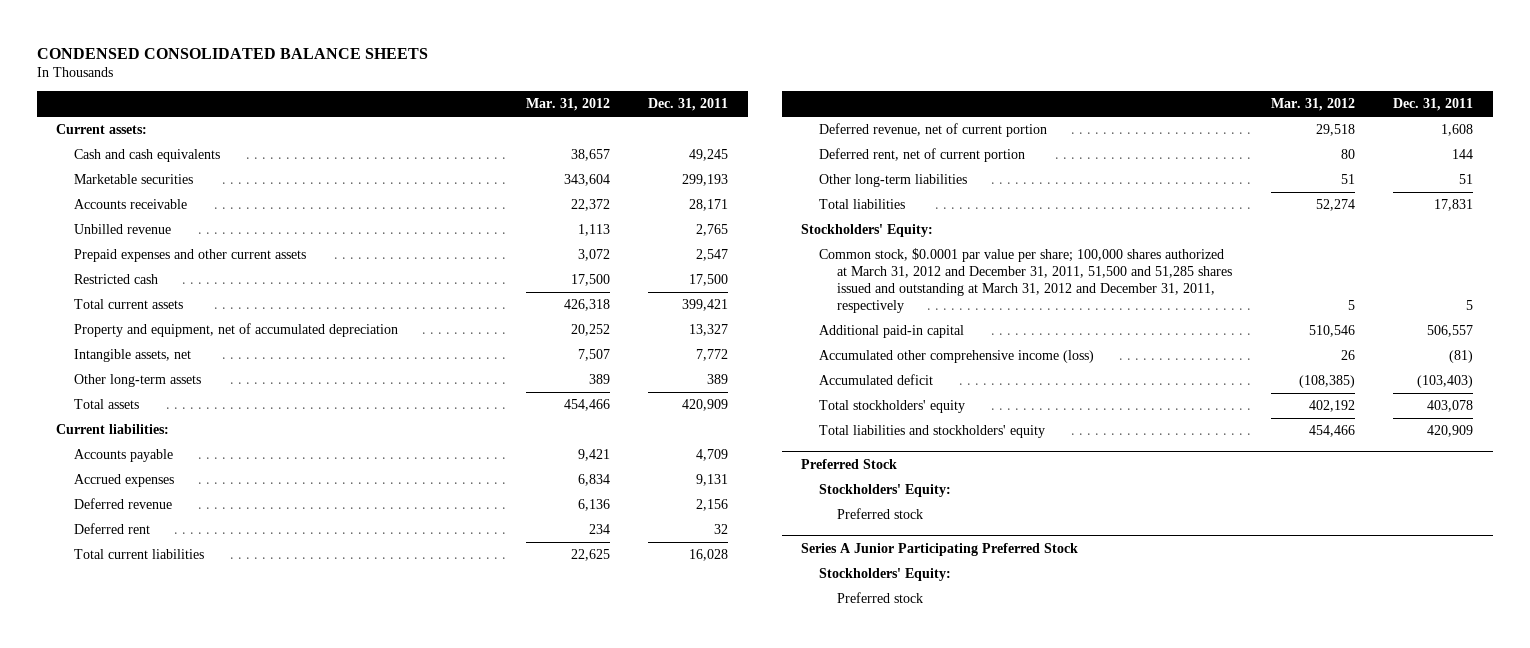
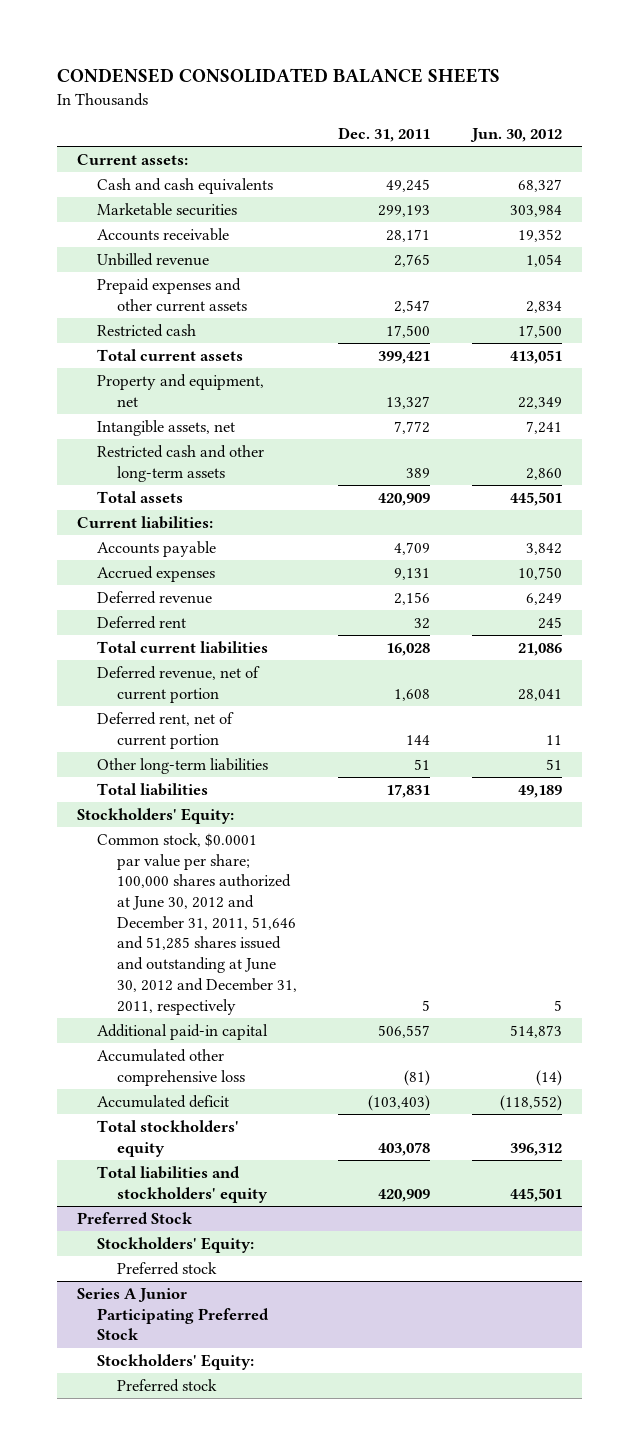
- | Mar. 31, 2012 | Dec. 31, 2011
+ | Dec. 31, 2011 | Jun. 30, 2012
- Property and equipment, net of accumulated depreciation | 20,252 | 13,327
+ Property and equipment, net | 13,327 | 22,349
- Other long-term assets | 389 | 389
+ Restricted cash and other long-term assets | 389 | 2,860
- Common stock, $0.0001 par value per share; 100,000 shares authorized at March 31, 2012 and December 31, 2011, 51,500 and 51,285 shares issued and outstanding at March 31, 2012 and December 31, 2011, respectively | 5 | 5
+ Common stock, $0.0001 par value per share; 100,000 shares authorized at June 30, 2012 and December 31, 2011, 51,646 and 51,285 shares issued and outstanding at June 30, 2012 and December 31, 2011, respectively | 5 | 5
- Accumulated other comprehensive income (loss) | 26 | (81)
+ Accumulated other comprehensive loss | (81) | (14)

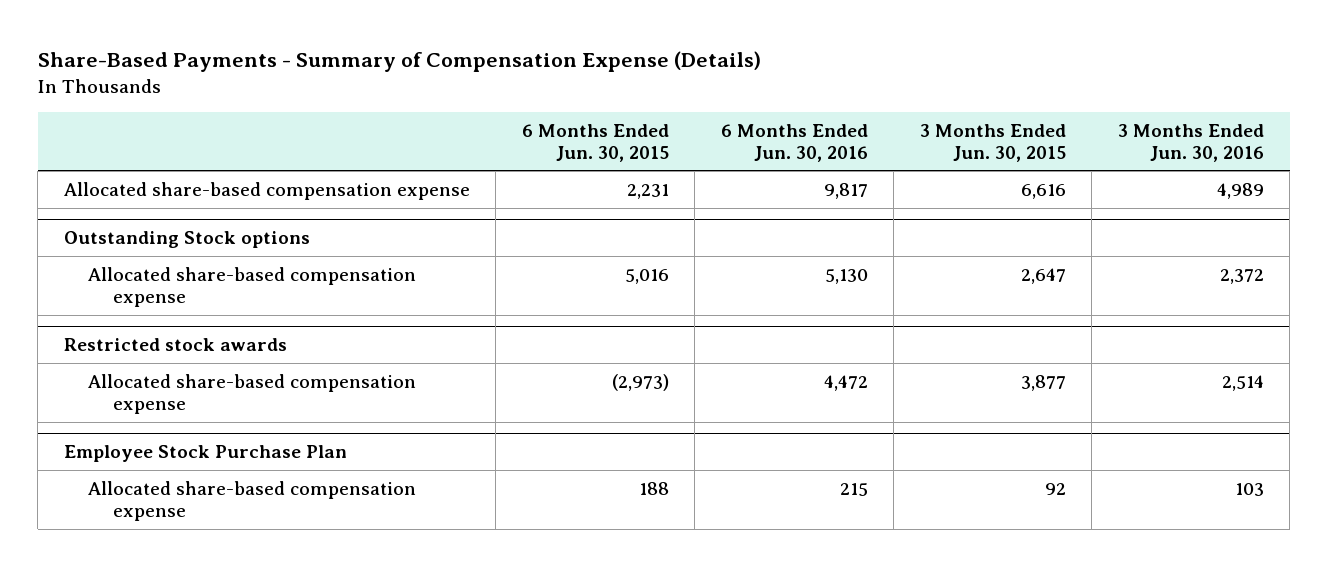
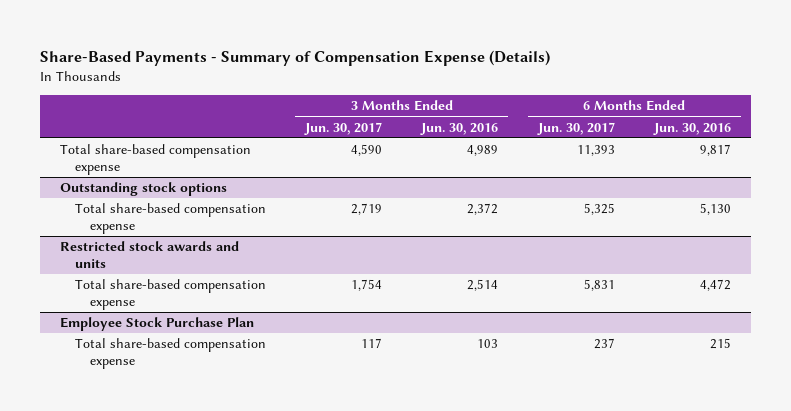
- | 6 Months Ended Jun. 30, 2015 | 6 Months Ended Jun. 30, 2016 | 3 Months Ended Jun. 30, 2015 | 3 Months Ended Jun. 30, 2016
+ | 3 Months Ended Jun. 30, 2017 | 3 Months Ended Jun. 30, 2016 | 6 Months Ended Jun. 30, 2017 | 6 Months Ended Jun. 30, 2016
- Allocated share-based compensation expense | 2,231 | 9,817 | 6,616 | 4,989
- Outstanding Stock options
- Allocated share-based compensation expense | 5,016 | 5,130 | 2,647 | 2,372
- Restricted stock awards
- Allocated share-based compensation expense | (2,973) | 4,472 | 3,877 | 2,514
+ Total share-based compensation expense | 4,590 | 4,989 | 11,393 | 9,817
+ Outstanding stock options
+ Total share-based compensation expense | 2,719 | 2,372 | 5,325 | 5,130
+ Restricted stock awards and units
+ Total share-based compensation expense | 1,754 | 2,514 | 5,831 | 4,472
@ Employee Stock Purchase Plan
- Allocated share-based compensation expense | 188 | 215 | 92 | 103
+ Total share-based compensation expense | 117 | 103 | 237 | 215

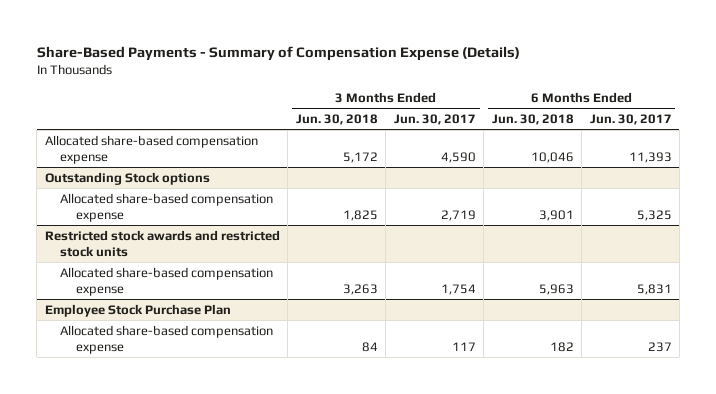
- | 3 Months Ended Jun. 30, 2017 | 3 Months Ended Jun. 30, 2016 | 6 Months Ended Jun. 30, 2017 | 6 Months Ended Jun. 30, 2016
+ | 3 Months Ended Jun. 30, 2018 | 3 Months Ended Jun. 30, 2017 | 6 Months Ended Jun. 30, 2018 | 6 Months Ended Jun. 30, 2017
- Total share-based compensation expense | 4,590 | 4,989 | 11,393 | 9,817
- Outstanding stock options
- Total share-based compensation expense | 2,719 | 2,372 | 5,325 | 5,130
- Restricted stock awards and units
- Total share-based compensation expense | 1,754 | 2,514 | 5,831 | 4,472
+ Allocated share-based compensation expense | 5,172 | 4,590 | 10,046 | 11,393
+ Outstanding Stock options
+ Allocated share-based compensation expense | 1,825 | 2,719 | 3,901 | 5,325
+ Restricted stock awards and restricted stock units
+ Allocated share-based compensation expense | 3,263 | 1,754 | 5,963 | 5,831
@ Employee Stock Purchase Plan
- Total share-based compensation expense | 117 | 103 | 237 | 215
+ Allocated share-based compensation expense | 84 | 117 | 182 | 237

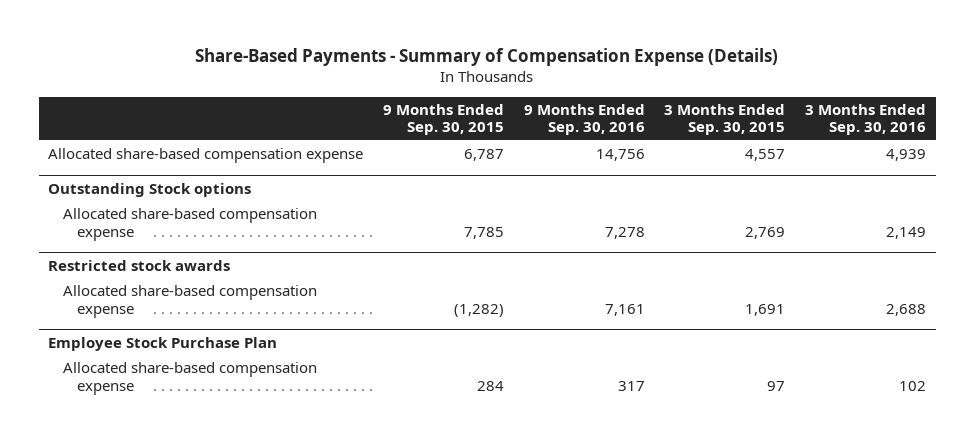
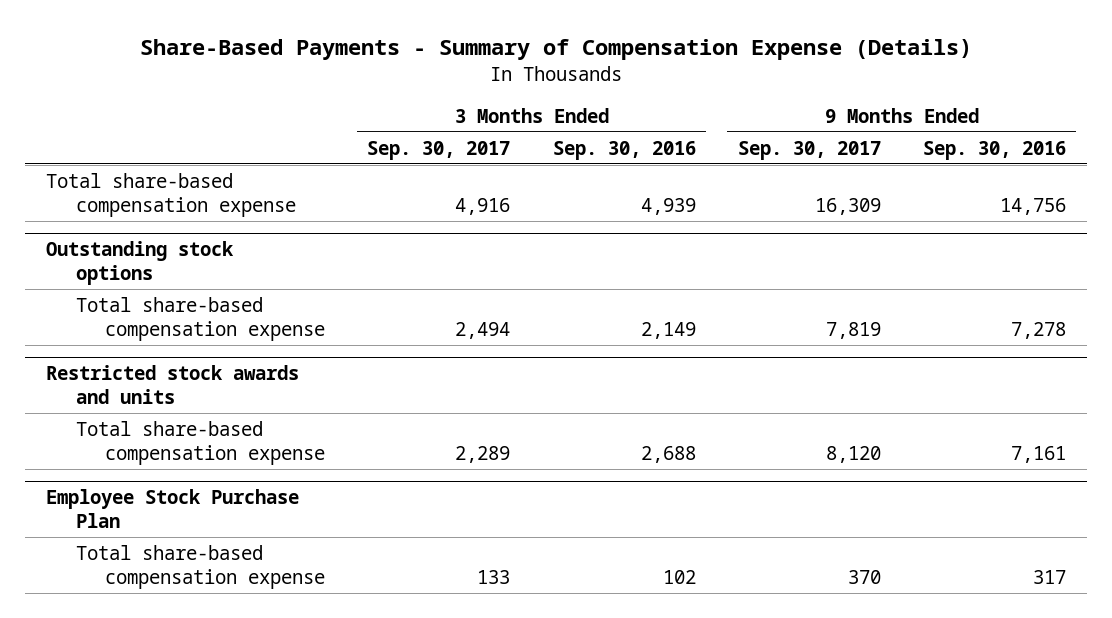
- | 9 Months Ended Sep. 30, 2015 | 9 Months Ended Sep. 30, 2016 | 3 Months Ended Sep. 30, 2015 | 3 Months Ended Sep. 30, 2016
+ | 3 Months Ended Sep. 30, 2017 | 3 Months Ended Sep. 30, 2016 | 9 Months Ended Sep. 30, 2017 | 9 Months Ended Sep. 30, 2016
- Allocated share-based compensation expense | 6,787 | 14,756 | 4,557 | 4,939
- Outstanding Stock options
- Allocated share-based compensation expense | 7,785 | 7,278 | 2,769 | 2,149
- Restricted stock awards
- Allocated share-based compensation expense | (1,282) | 7,161 | 1,691 | 2,688
+ Total share-based compensation expense | 4,916 | 4,939 | 16,309 | 14,756
+ Outstanding stock options
+ Total share-based compensation expense | 2,494 | 2,149 | 7,819 | 7,278
+ Restricted stock awards and units
+ Total share-based compensation expense | 2,289 | 2,688 | 8,120 | 7,161
@ Employee Stock Purchase Plan
- Allocated share-based compensation expense | 284 | 317 | 97 | 102
+ Total share-based compensation expense | 133 | 102 | 370 | 317

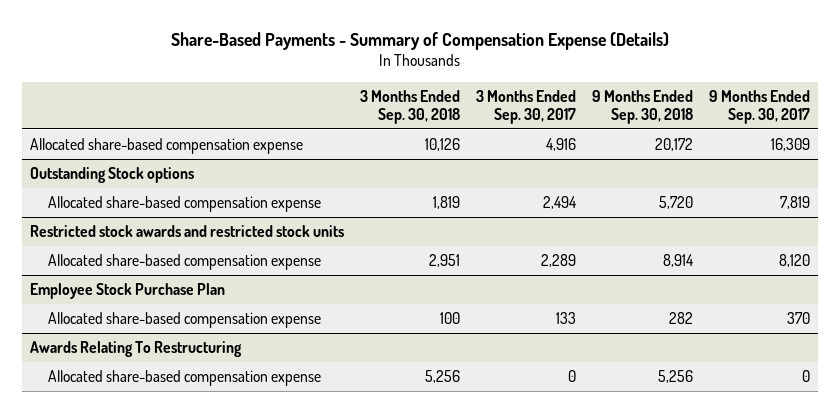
- | 3 Months Ended Sep. 30, 2017 | 3 Months Ended Sep. 30, 2016 | 9 Months Ended Sep. 30, 2017 | 9 Months Ended Sep. 30, 2016
+ | 3 Months Ended Sep. 30, 2018 | 3 Months Ended Sep. 30, 2017 | 9 Months Ended Sep. 30, 2018 | 9 Months Ended Sep. 30, 2017
- Total share-based compensation expense | 4,916 | 4,939 | 16,309 | 14,756
- Outstanding stock options
- Total share-based compensation expense | 2,494 | 2,149 | 7,819 | 7,278
- Restricted stock awards and units
- Total share-based compensation expense | 2,289 | 2,688 | 8,120 | 7,161
+ Allocated share-based compensation expense | 10,126 | 4,916 | 20,172 | 16,309
+ Outstanding Stock options
+ Allocated share-based compensation expense | 1,819 | 2,494 | 5,720 | 7,819
+ Restricted stock awards and restricted stock units
+ Allocated share-based compensation expense | 2,951 | 2,289 | 8,914 | 8,120
@ Employee Stock Purchase Plan
- Total share-based compensation expense | 133 | 102 | 370 | 317
+ Allocated share-based compensation expense | 100 | 133 | 282 | 370
+ Awards Relating To Restructuring
+ Allocated share-based compensation expense | 5,256 | 0 | 5,256 | 0

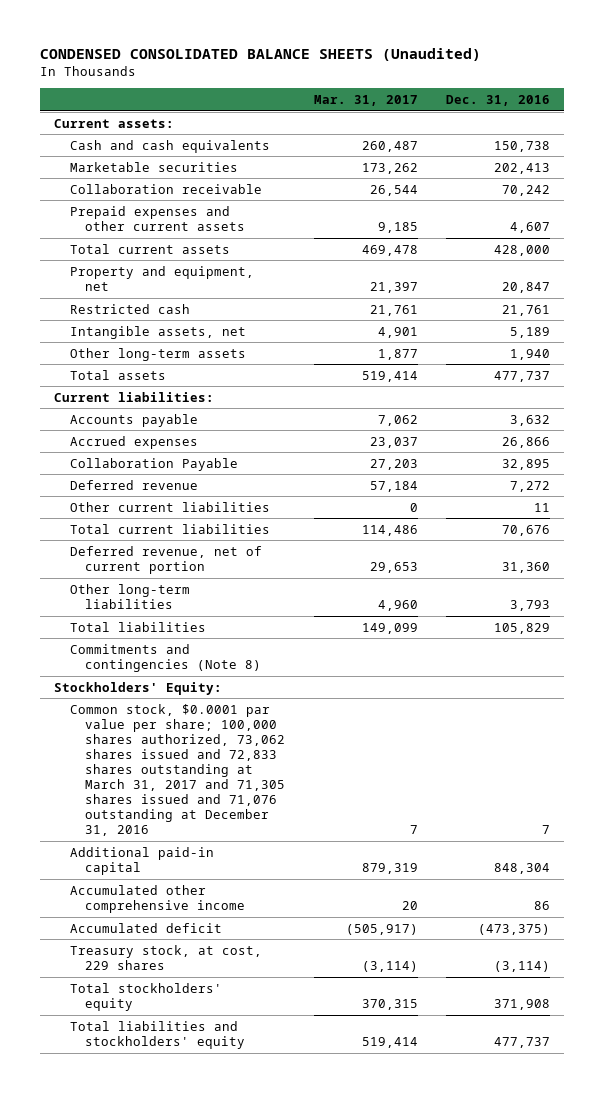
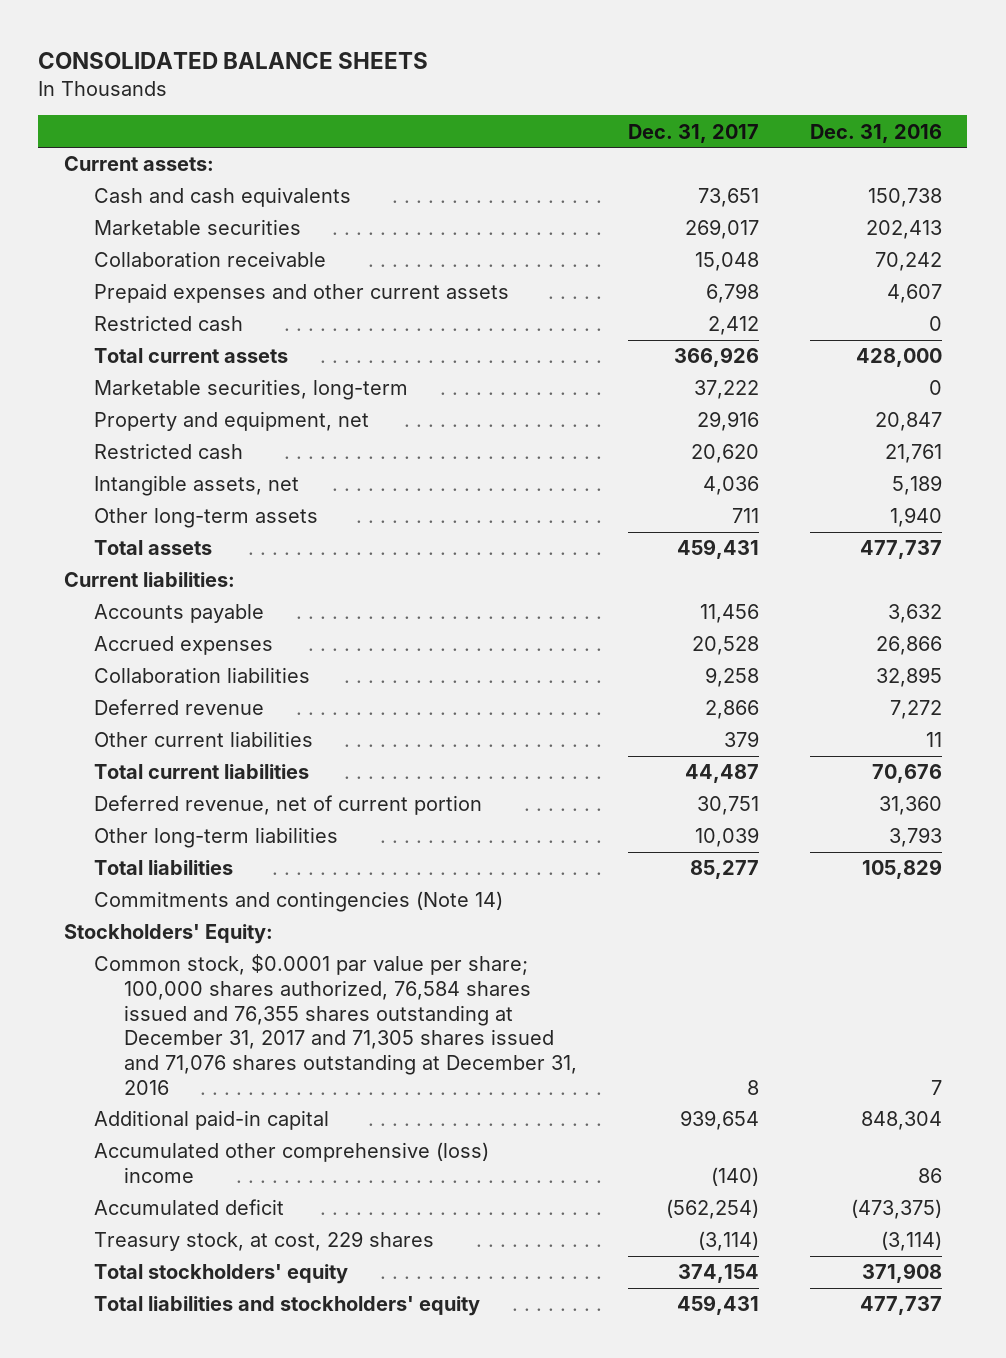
- CONDENSED CONSOLIDATED BALANCE SHEETS (Unaudited)
+ CONSOLIDATED BALANCE SHEETS
- | Mar. 31, 2017 | Dec. 31, 2016
+ | Dec. 31, 2017 | Dec. 31, 2016
+ Restricted cash | 2,412 | 0
+ Marketable securities, long-term | 37,222 | 0
- Collaboration Payable | 27,203 | 32,895
+ Collaboration liabilities | 9,258 | 32,895
- Commitments and contingencies (Note 8)
+ Commitments and contingencies (Note 14)
- Common stock, $0.0001 par value per share; 100,000 shares authorized, 73,062 shares issued and 72,833 shares outstanding at March 31, 2017 and 71,305 shares issued and 71,076 outstanding at December 31, 2016 | 7 | 7
+ Common stock, $0.0001 par value per share; 100,000 shares authorized, 76,584 shares issued and 76,355 shares outstanding at December 31, 2017 and 71,305 shares issued and 71,076 shares outstanding at December 31, 2016 | 8 | 7
- Accumulated other comprehensive income | 20 | 86
+ Accumulated other comprehensive (loss) income | (140) | 86

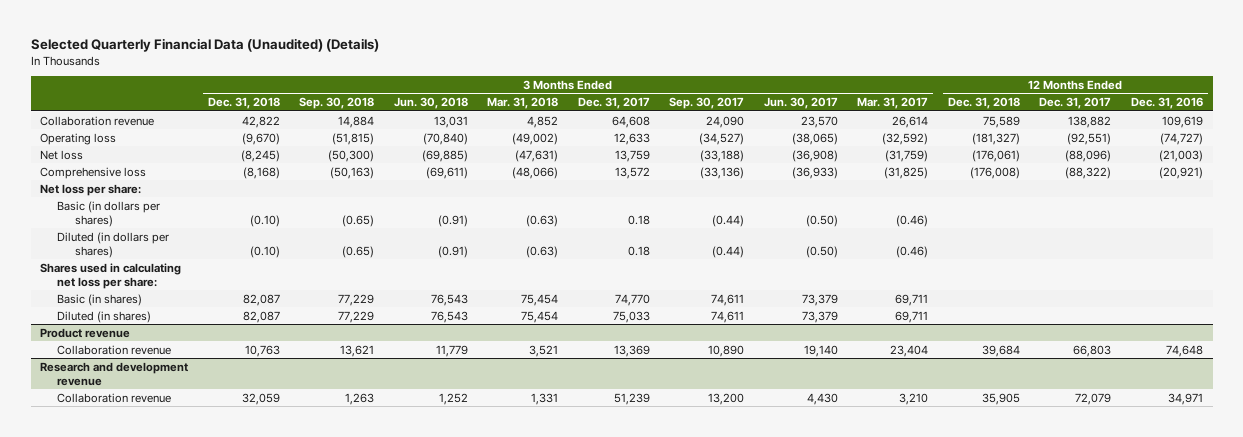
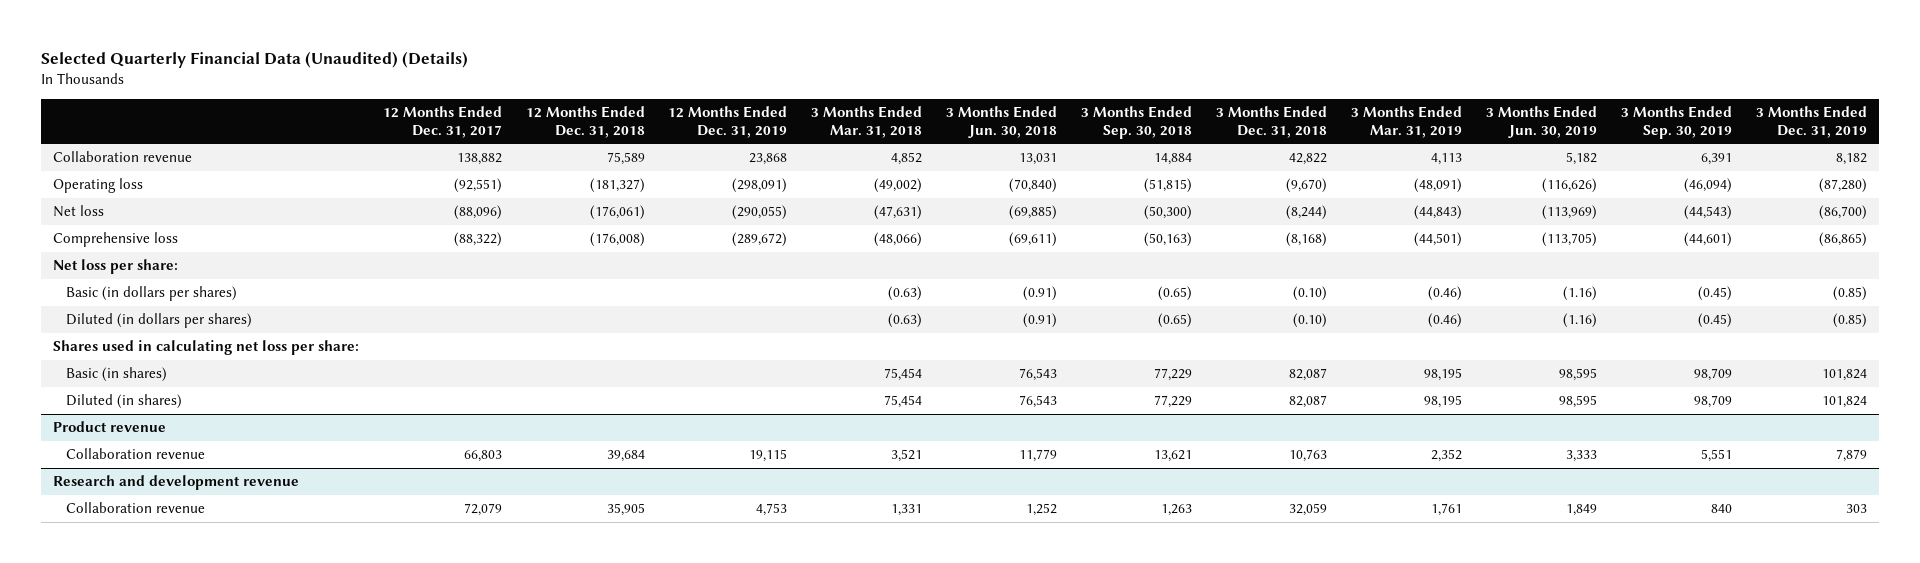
- | 3 Months Ended Dec. 31, 2018 | 3 Months Ended Sep. 30, 2018 | 3 Months Ended Jun. 30, 2018 | 3 Months Ended Mar. 31, 2018 | 3 Months Ended Dec. 31, 2017 | 3 Months Ended Sep. 30, 2017 | 3 Months Ended Jun. 30, 2017 | 3 Months Ended Mar. 31, 2017 | 12 Months Ended Dec. 31, 2018 | 12 Months Ended Dec. 31, 2017 | 12 Months Ended Dec. 31, 2016
+ | 12 Months Ended Dec. 31, 2017 | 12 Months Ended Dec. 31, 2018 | 12 Months Ended Dec. 31, 2019 | 3 Months Ended Mar. 31, 2018 | 3 Months Ended Jun. 30, 2018 | 3 Months Ended Sep. 30, 2018 | 3 Months Ended Dec. 31, 2018 | 3 Months Ended Mar. 31, 2019 | 3 Months Ended Jun. 30, 2019 | 3 Months Ended Sep. 30, 2019 | 3 Months Ended Dec. 31, 2019
- Net loss | (8,245) | (50,300) | (69,885) | (47,631) | 13,759 | (33,188) | (36,908) | (31,759) | (176,061) | (88,096) | (21,003)
+ Net loss | (88,096) | (176,061) | (290,055) | (47,631) | (69,885) | (50,300) | (8,244) | (44,843) | (113,969) | (44,543) | (86,700)

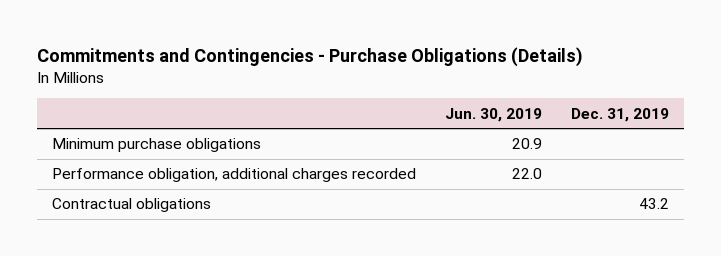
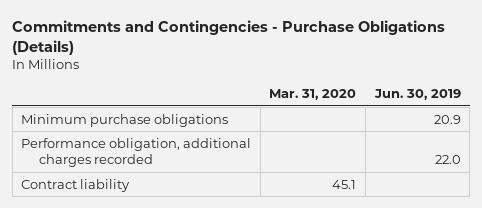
- | Jun. 30, 2019 | Dec. 31, 2019
+ | Mar. 31, 2020 | Jun. 30, 2019
- Contractual obligations | | 43.2
+ Contract liability | 45.1 |

